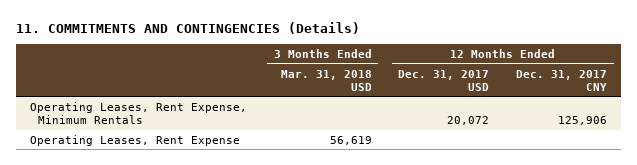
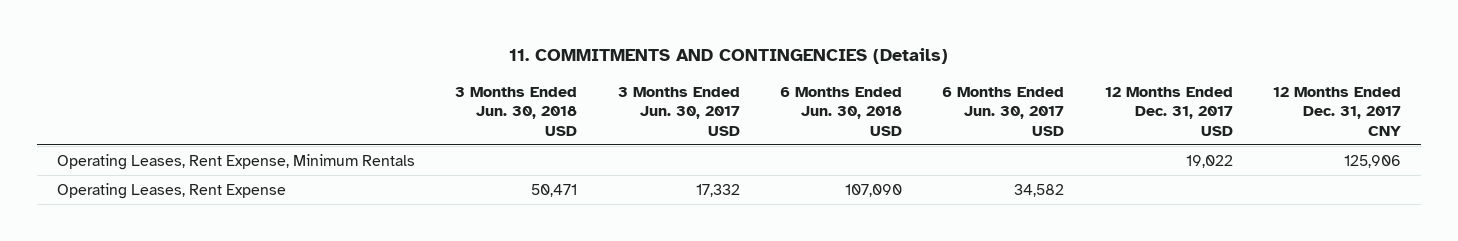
- | 3 Months Ended Mar. 31, 2018 USD | 12 Months Ended Dec. 31, 2017 USD | 12 Months Ended Dec. 31, 2017 CNY
+ | 3 Months Ended Jun. 30, 2018 USD | 3 Months Ended Jun. 30, 2017 USD | 6 Months Ended Jun. 30, 2018 USD | 6 Months Ended Jun. 30, 2017 USD | 12 Months Ended Dec. 31, 2017 USD | 12 Months Ended Dec. 31, 2017 CNY
- Operating Leases, Rent Expense, Minimum Rentals | | 20,072 | 125,906
+ Operating Leases, Rent Expense, Minimum Rentals | | | | | 19,022 | 125,906

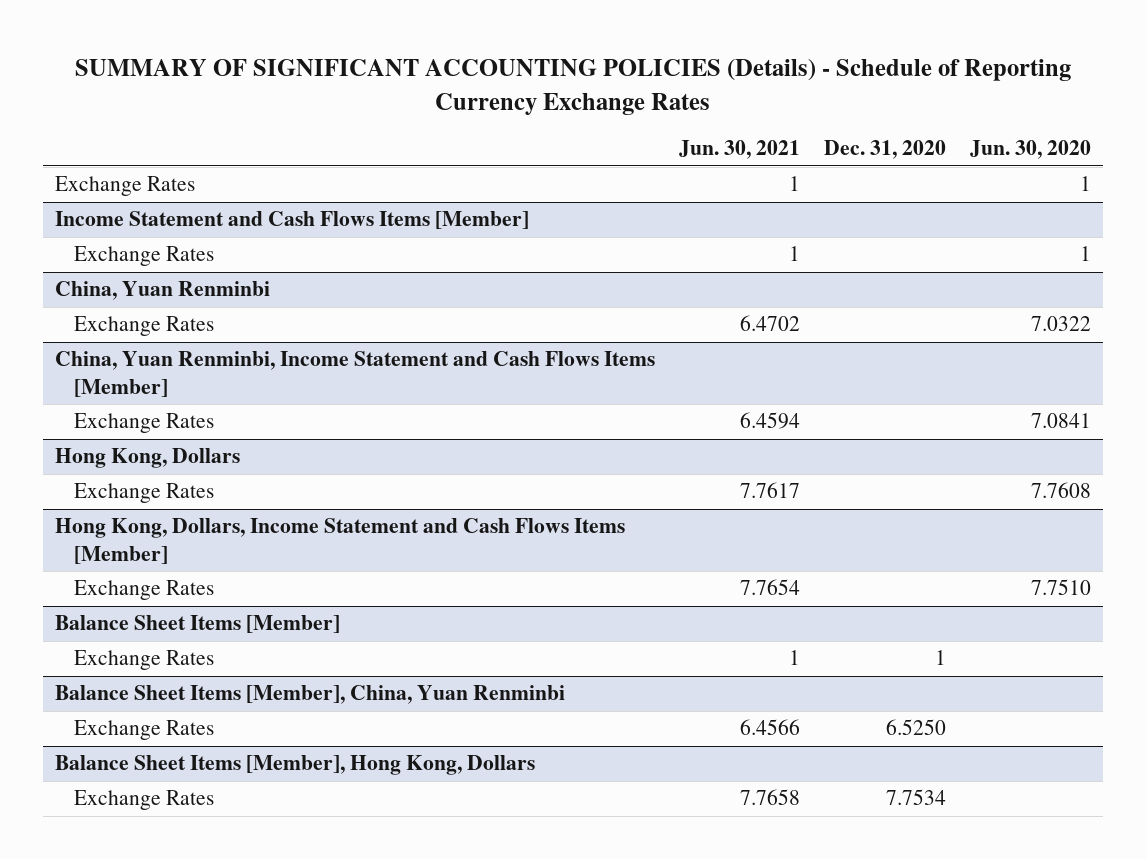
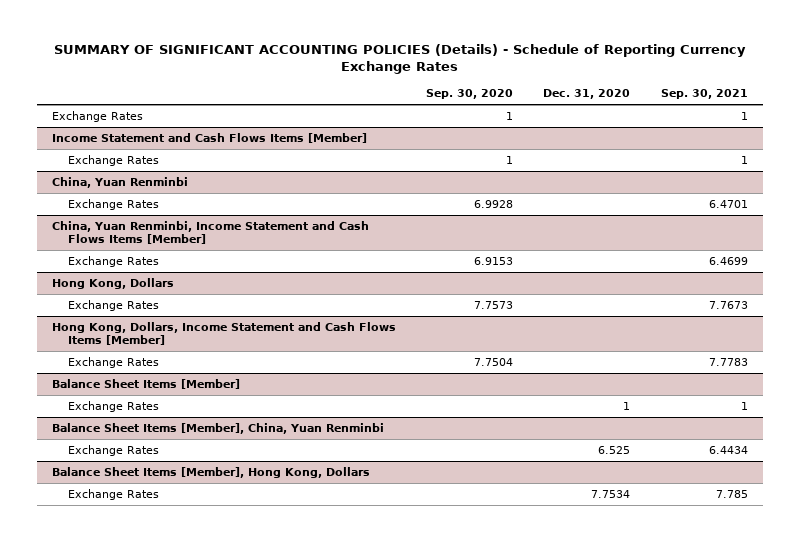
- | Jun. 30, 2021 | Dec. 31, 2020 | Jun. 30, 2020
+ | Sep. 30, 2020 | Dec. 31, 2020 | Sep. 30, 2021
@ Balance Sheet Items [Member], China, Yuan Renminbi
- Exchange Rates | 6.4566 | 6.5250 |
+ Exchange Rates | | 6.525 | 6.4434

